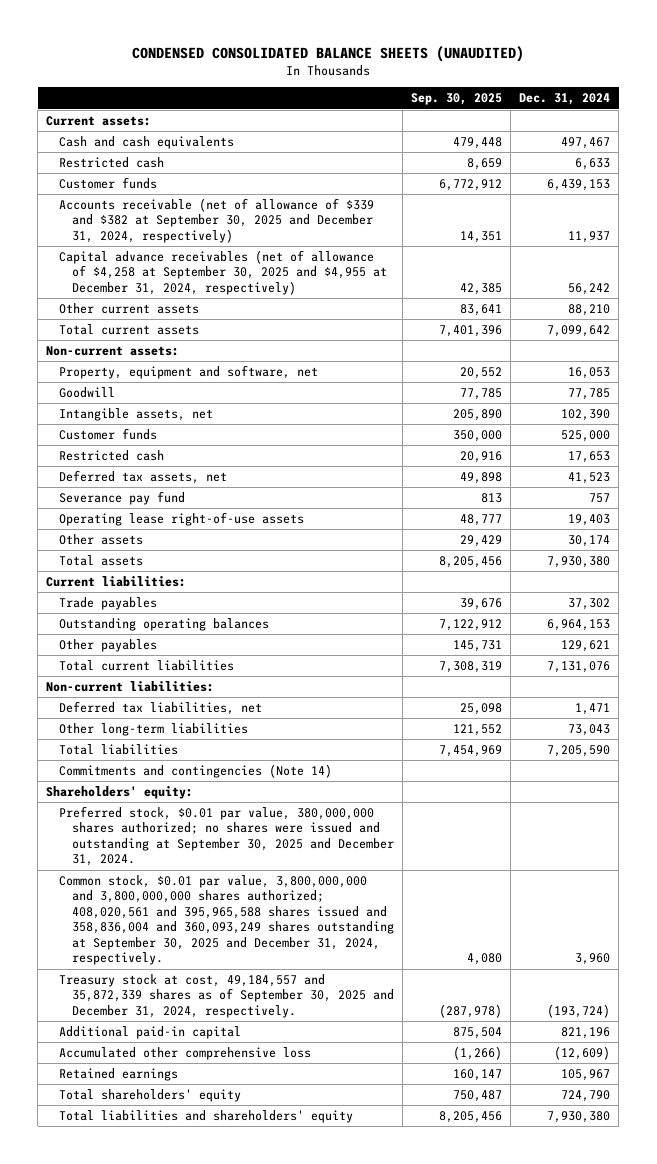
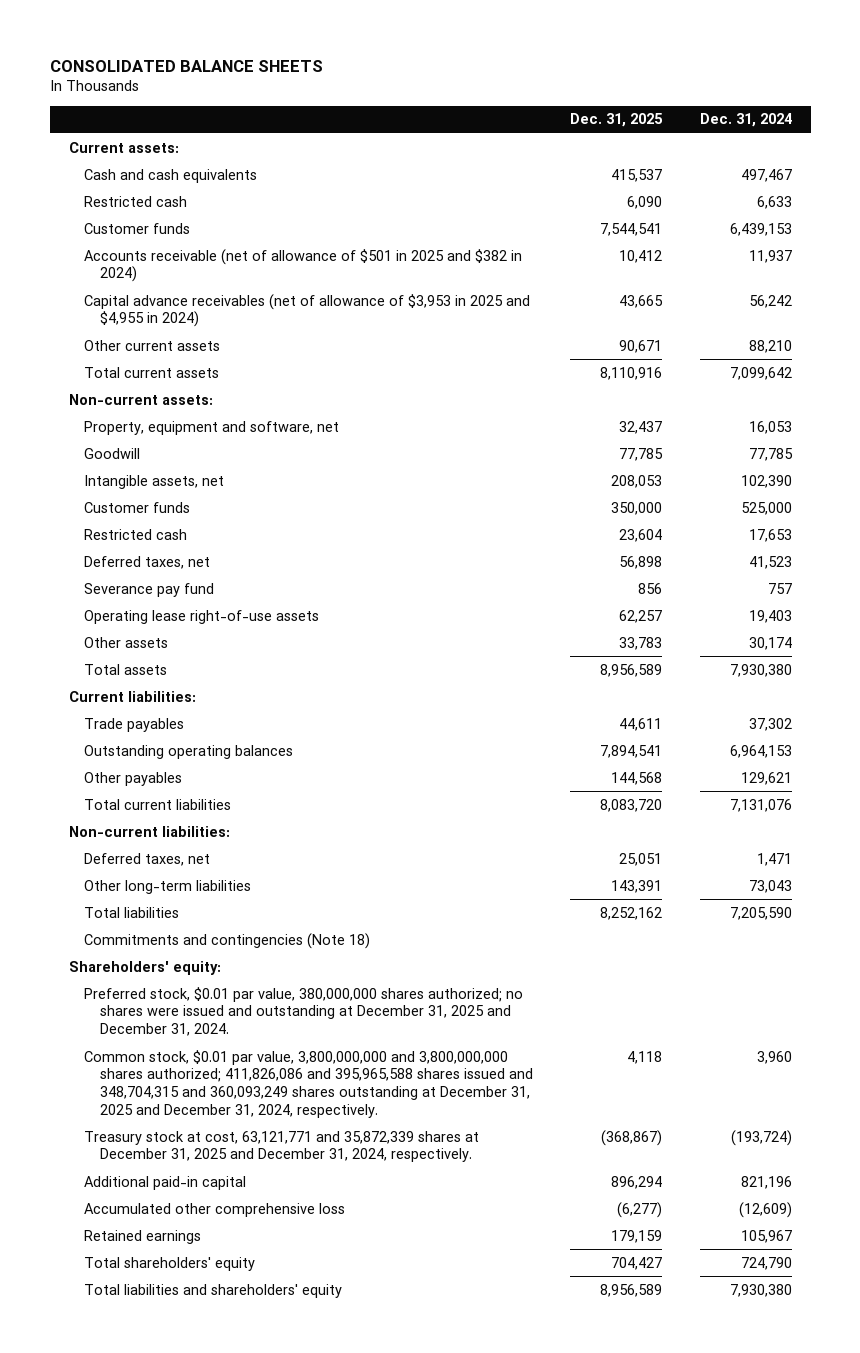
- CONDENSED CONSOLIDATED BALANCE SHEETS (UNAUDITED)
+ CONSOLIDATED BALANCE SHEETS
- | Sep. 30, 2025 | Dec. 31, 2024
+ | Dec. 31, 2025 | Dec. 31, 2024
- Accounts receivable (net of allowance of $339 and $382 at September 30, 2025 and December 31, 2024, respectively) | 14,351 | 11,937
- Capital advance receivables (net of allowance of $4,258 at September 30, 2025 and $4,955 at December 31, 2024, respectively) | 42,385 | 56,242
+ Accounts receivable (net of allowance of $501 in 2025 and $382 in 2024) | 10,412 | 11,937
+ Capital advance receivables (net of allowance of $3,953 in 2025 and $4,955 in 2024) | 43,665 | 56,242
- Deferred tax assets, net | 49,898 | 41,523
+ Deferred taxes, net | 56,898 | 41,523
- Deferred tax liabilities, net | 25,098 | 1,471
+ Deferred taxes, net | 25,051 | 1,471
- Commitments and contingencies (Note 14)
+ Commitments and contingencies (Note 18)
- Preferred stock, $0.01 par value, 380,000,000 shares authorized; no shares were issued and outstanding at September 30, 2025 and December 31, 2024.
- Common stock, $0.01 par value, 3,800,000,000 and 3,800,000,000 shares authorized; 408,020,561 and 395,965,588 shares issued and 358,836,004 and 360,093,249 shares outstanding at September 30, 2025 and December 31, 2024, respectively. | 4,080 | 3,960
- Treasury stock at cost, 49,184,557 and 35,872,339 shares as of September 30, 2025 and December 31, 2024, respectively. | (287,978) | (193,724)
+ Preferred stock, $0.01 par value, 380,000,000 shares authorized; no shares were issued and outstanding at December 31, 2025 and December 31, 2024.
+ Common stock, $0.01 par value, 3,800,000,000 and 3,800,000,000 shares authorized; 411,826,086 and 395,965,588 shares issued and 348,704,315 and 360,093,249 shares outstanding at December 31, 2025 and December 31, 2024, respectively. | 4,118 | 3,960
+ Treasury stock at cost, 63,121,771 and 35,872,339 shares at December 31, 2025 and December 31, 2024, respectively. | (368,867) | (193,724)

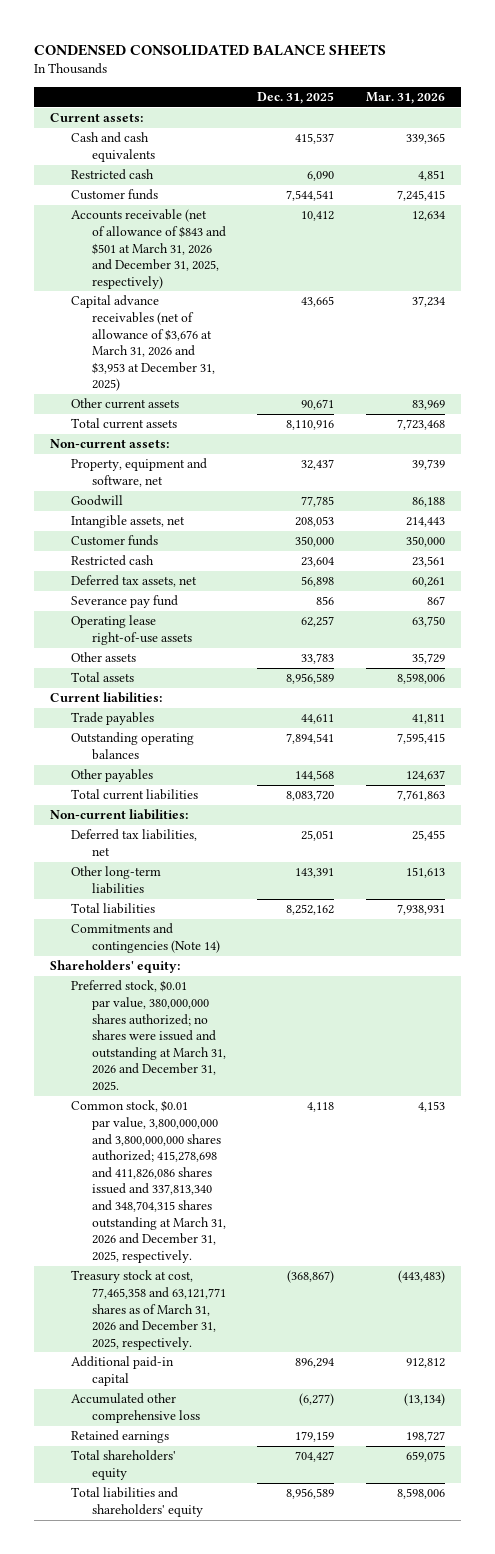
- CONSOLIDATED BALANCE SHEETS
+ CONDENSED CONSOLIDATED BALANCE SHEETS
- | Dec. 31, 2025 | Dec. 31, 2024
+ | Dec. 31, 2025 | Mar. 31, 2026
- Accounts receivable (net of allowance of $501 in 2025 and $382 in 2024) | 10,412 | 11,937
- Capital advance receivables (net of allowance of $3,953 in 2025 and $4,955 in 2024) | 43,665 | 56,242
+ Accounts receivable (net of allowance of $843 and $501 at March 31, 2026 and December 31, 2025, respectively) | 10,412 | 12,634
+ Capital advance receivables (net of allowance of $3,676 at March 31, 2026 and $3,953 at December 31, 2025) | 43,665 | 37,234
- Deferred taxes, net | 56,898 | 41,523
+ Deferred tax assets, net | 56,898 | 60,261
- Deferred taxes, net | 25,051 | 1,471
+ Deferred tax liabilities, net | 25,051 | 25,455
- Commitments and contingencies (Note 18)
+ Commitments and contingencies (Note 14)
- Preferred stock, $0.01 par value, 380,000,000 shares authorized; no shares were issued and outstanding at December 31, 2025 and December 31, 2024.
- Common stock, $0.01 par value, 3,800,000,000 and 3,800,000,000 shares authorized; 411,826,086 and 395,965,588 shares issued and 348,704,315 and 360,093,249 shares outstanding at December 31, 2025 and December 31, 2024, respectively. | 4,118 | 3,960
- Treasury stock at cost, 63,121,771 and 35,872,339 shares at December 31, 2025 and December 31, 2024, respectively. | (368,867) | (193,724)
+ Preferred stock, $0.01 par value, 380,000,000 shares authorized; no shares were issued and outstanding at March 31, 2026 and December 31, 2025.
+ Common stock, $0.01 par value, 3,800,000,000 and 3,800,000,000 shares authorized; 415,278,698 and 411,826,086 shares issued and 337,813,340 and 348,704,315 shares outstanding at March 31, 2026 and December 31, 2025, respectively. | 4,118 | 4,153
+ Treasury stock at cost, 77,465,358 and 63,121,771 shares as of March 31, 2026 and December 31, 2025, respectively. | (368,867) | (443,483)

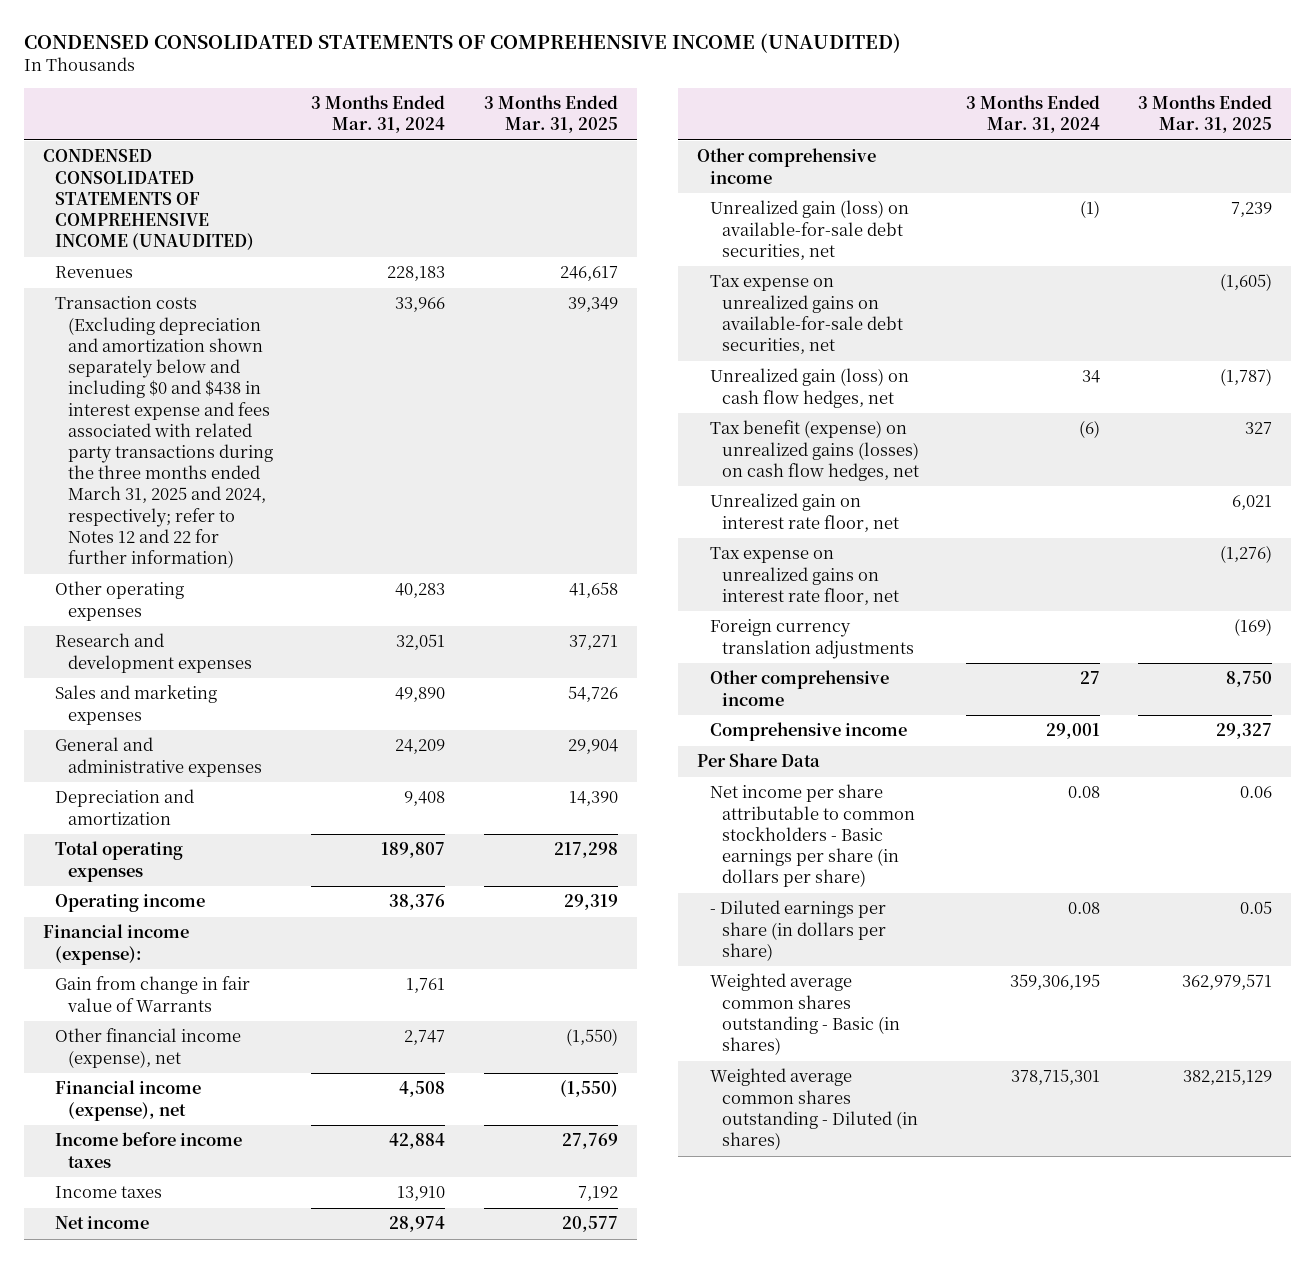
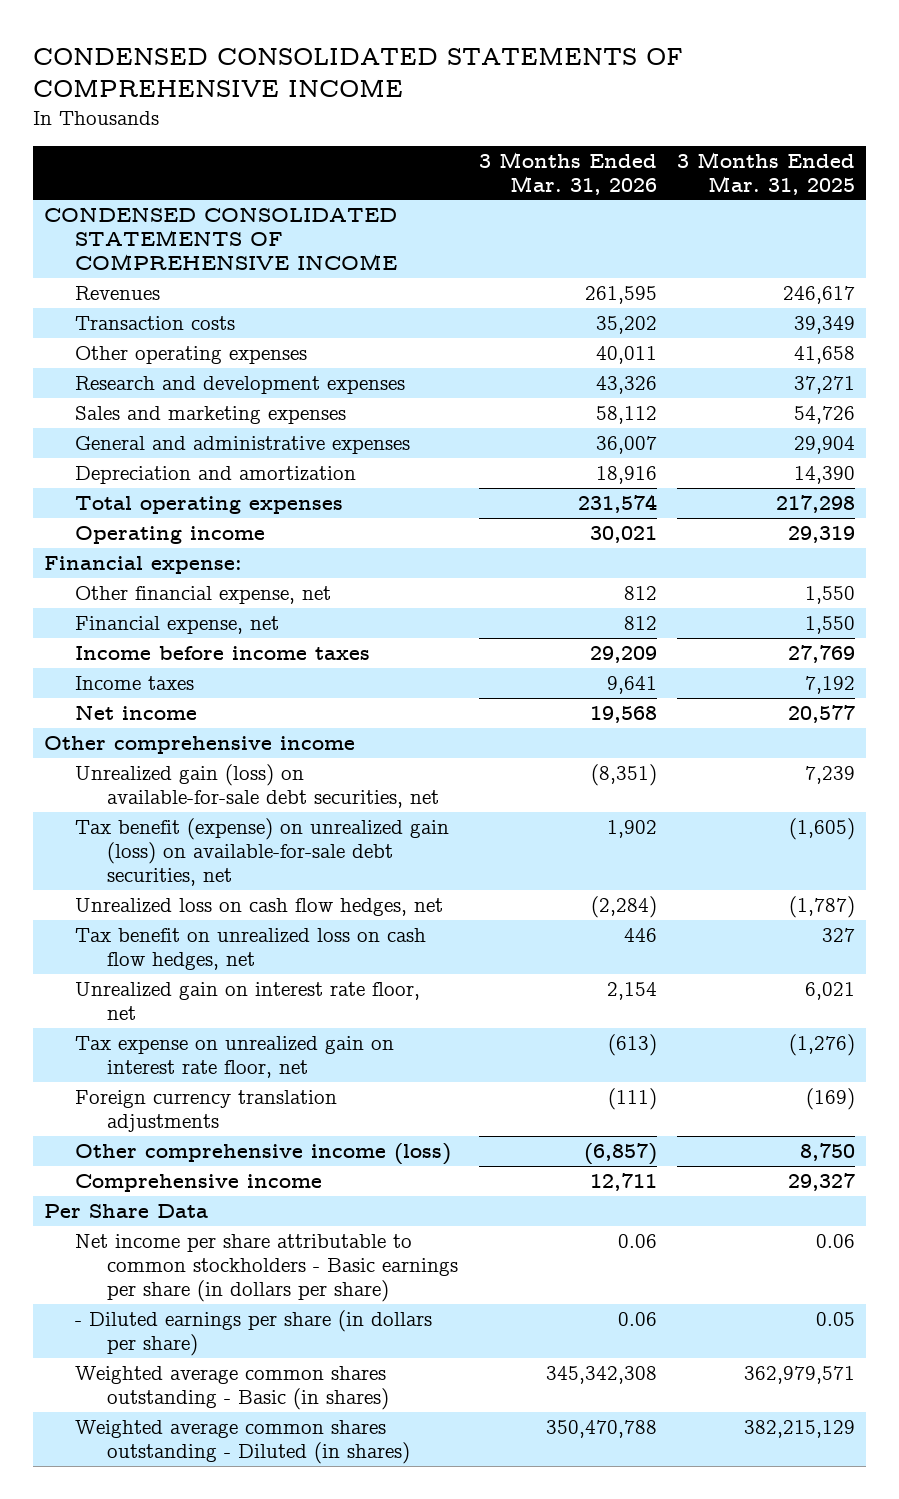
- CONDENSED CONSOLIDATED STATEMENTS OF COMPREHENSIVE INCOME (UNAUDITED)
+ CONDENSED CONSOLIDATED STATEMENTS OF COMPREHENSIVE INCOME
- | 3 Months Ended Mar. 31, 2024 | 3 Months Ended Mar. 31, 2025
+ | 3 Months Ended Mar. 31, 2026 | 3 Months Ended Mar. 31, 2025
- CONDENSED CONSOLIDATED STATEMENTS OF COMPREHENSIVE INCOME (UNAUDITED)
+ CONDENSED CONSOLIDATED STATEMENTS OF COMPREHENSIVE INCOME
- Transaction costs (Excluding depreciation and amortization shown separately below and including $0 and $438 in interest expense and fees associated with related party transactions during the three months ended March 31, 2025 and 2024, respectively; refer to Notes 12 and 22 for further information) | 33,966 | 39,349
+ Transaction costs | 35,202 | 39,349
- Financial income (expense):
- Gain from change in fair value of Warrants | 1,761 |
- Other financial income (expense), net | 2,747 | (1,550)
- Financial income (expense), net | 4,508 | (1,550)
+ Financial expense:
+ Other financial expense, net | 812 | 1,550
+ Financial expense, net | 812 | 1,550
- Tax expense on unrealized gains on available-for-sale debt securities, net | | (1,605)
- Unrealized gain (loss) on cash flow hedges, net | 34 | (1,787)
- Tax benefit (expense) on unrealized gains (losses) on cash flow hedges, net | (6) | 327
+ Tax benefit (expense) on unrealized gain (loss) on available-for-sale debt securities, net | 1,902 | (1,605)
+ Unrealized loss on cash flow hedges, net | (2,284) | (1,787)
+ Tax benefit on unrealized loss on cash flow hedges, net | 446 | 327
- Tax expense on unrealized gains on interest rate floor, net | | (1,276)
+ Tax expense on unrealized gain on interest rate floor, net | (613) | (1,276)
- Other comprehensive income | 27 | 8,750
+ Other comprehensive income (loss) | (6,857) | 8,750

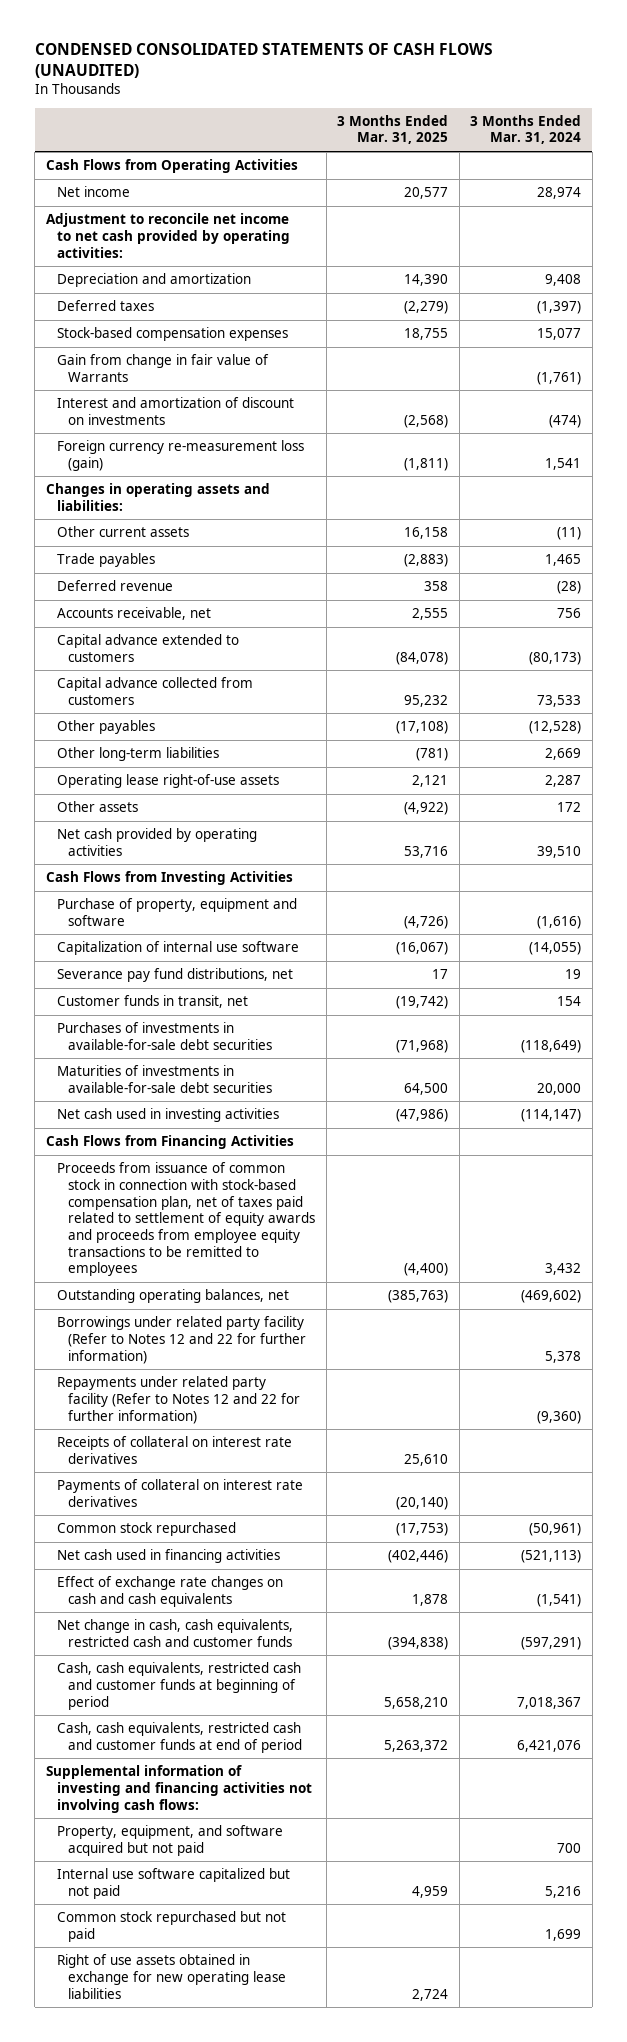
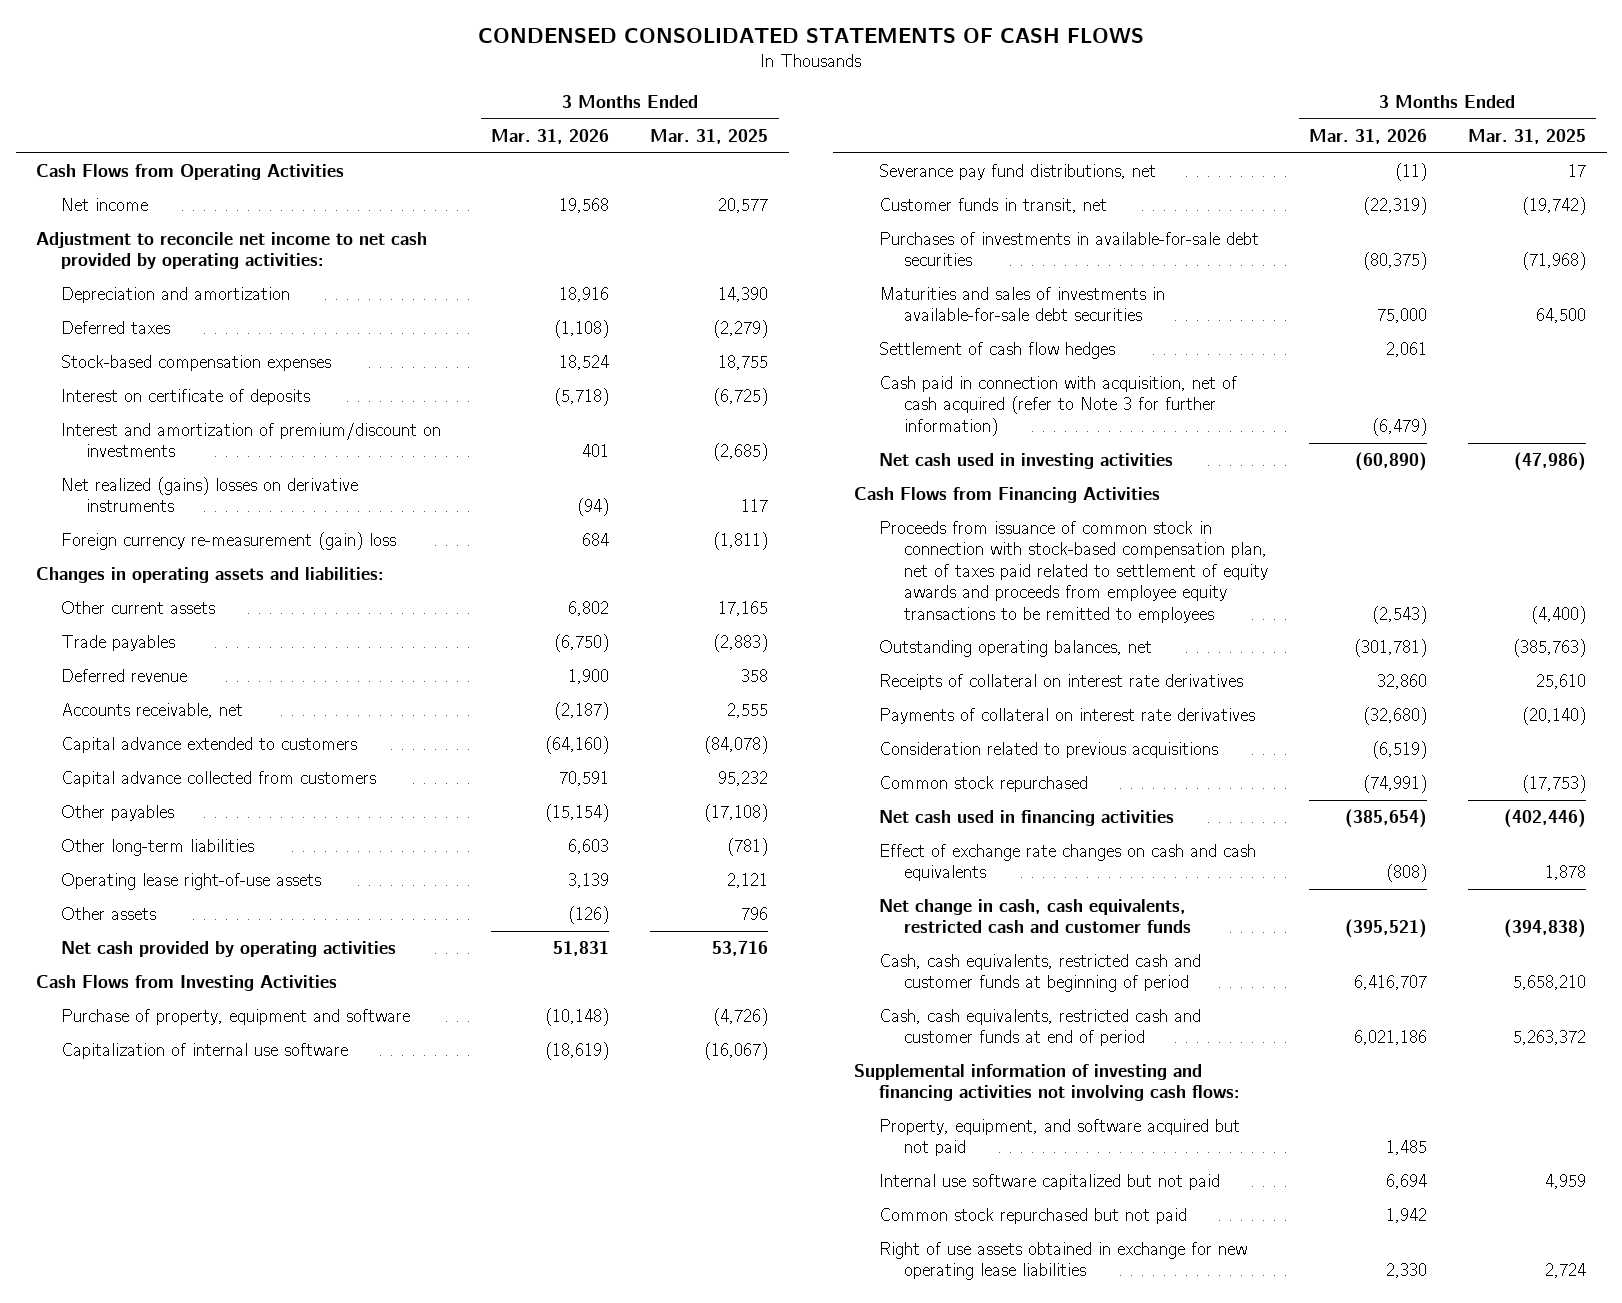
- CONDENSED CONSOLIDATED STATEMENTS OF CASH FLOWS (UNAUDITED)
+ CONDENSED CONSOLIDATED STATEMENTS OF CASH FLOWS
- | 3 Months Ended Mar. 31, 2025 | 3 Months Ended Mar. 31, 2024
+ | 3 Months Ended Mar. 31, 2026 | 3 Months Ended Mar. 31, 2025
- Gain from change in fair value of Warrants | | (1,761)
- Interest and amortization of discount on investments | (2,568) | (474)
- Foreign currency re-measurement loss (gain) | (1,811) | 1,541
+ Interest on certificate of deposits | (5,718) | (6,725)
+ Interest and amortization of premium/discount on investments | 401 | (2,685)
+ Net realized (gains) losses on derivative instruments | (94) | 117
+ Foreign currency re-measurement (gain) loss | 684 | (1,811)
- Other current assets | 16,158 | (11)
+ Other current assets | 6,802 | 17,165
- Other assets | (4,922) | 172
+ Other assets | (126) | 796
- Maturities of investments in available-for-sale debt securities | 64,500 | 20,000
+ Maturities and sales of investments in available-for-sale debt securities | 75,000 | 64,500
+ Settlement of cash flow hedges | 2,061 |
+ Cash paid in connection with acquisition, net of cash acquired (refer to Note 3 for further information) | (6,479) |
- Borrowings under related party facility (Refer to Notes 12 and 22 for further information) | | 5,378
- Repayments under related party facility (Refer to Notes 12 and 22 for further information) | | (9,360)
+ Consideration related to previous acquisitions | (6,519) |

